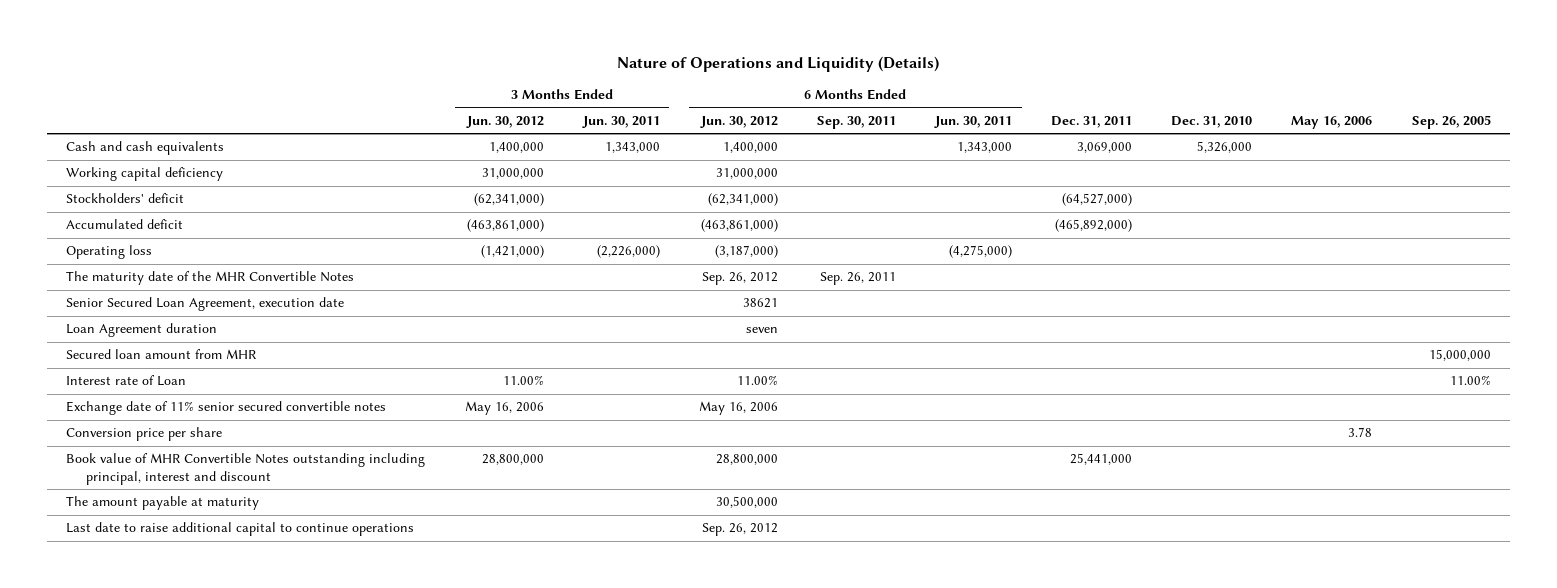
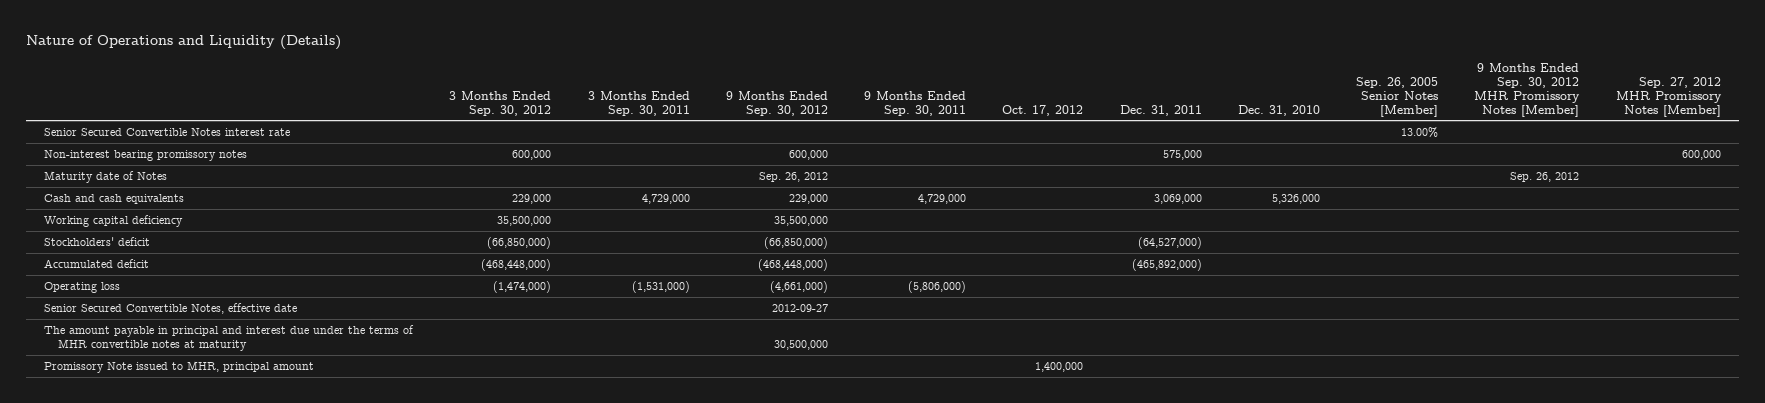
- | 3 Months Ended Jun. 30, 2012 | 3 Months Ended Jun. 30, 2011 | 6 Months Ended Jun. 30, 2012 | 6 Months Ended Sep. 30, 2011 | 6 Months Ended Jun. 30, 2011 | Dec. 31, 2011 | Dec. 31, 2010 | May 16, 2006 | Sep. 26, 2005
+ | 3 Months Ended Sep. 30, 2012 | 3 Months Ended Sep. 30, 2011 | 9 Months Ended Sep. 30, 2012 | 9 Months Ended Sep. 30, 2011 | Oct. 17, 2012 | Dec. 31, 2011 | Dec. 31, 2010 | Sep. 26, 2005 Senior Notes [Member] | 9 Months Ended Sep. 30, 2012 MHR Promissory Notes [Member] | Sep. 27, 2012 MHR Promissory Notes [Member]
+ Senior Secured Convertible Notes interest rate | | | | | | | | 13.00% | |
+ Non-interest bearing promissory notes | 600,000 | | 600,000 | | | 575,000 | | | | 600,000
+ Maturity date of Notes | | | Sep. 26, 2012 | | | | | | Sep. 26, 2012 |
- The maturity date of the MHR Convertible Notes | | | Sep. 26, 2012 | Sep. 26, 2011 | | | | |
- Senior Secured Loan Agreement, execution date | | | 38621 | | | | | |
- Loan Agreement duration | | | seven | | | | | |
- Secured loan amount from MHR | | | | | | | | | 15,000,000
- Interest rate of Loan | 11.00% | | 11.00% | | | | | | 11.00%
- Exchange date of 11% senior secured convertible notes | May 16, 2006 | | May 16, 2006 | | | | | |
- Conversion price per share | | | | | | | | 3.78 |
- Book value of MHR Convertible Notes outstanding including principal, interest and discount | 28,800,000 | | 28,800,000 | | | 25,441,000 | | |
- The amount payable at maturity | | | 30,500,000 | | | | | |
- Last date to raise additional capital to continue operations | | | Sep. 26, 2012 | | | | | |
+ Senior Secured Convertible Notes, effective date | | | 2012-09-27 | | | | | | |
+ The amount payable in principal and interest due under the terms of MHR convertible notes at maturity | | | 30,500,000 | | | | | | |
+ Promissory Note issued to MHR, principal amount | | | | | 1,400,000 | | | | |

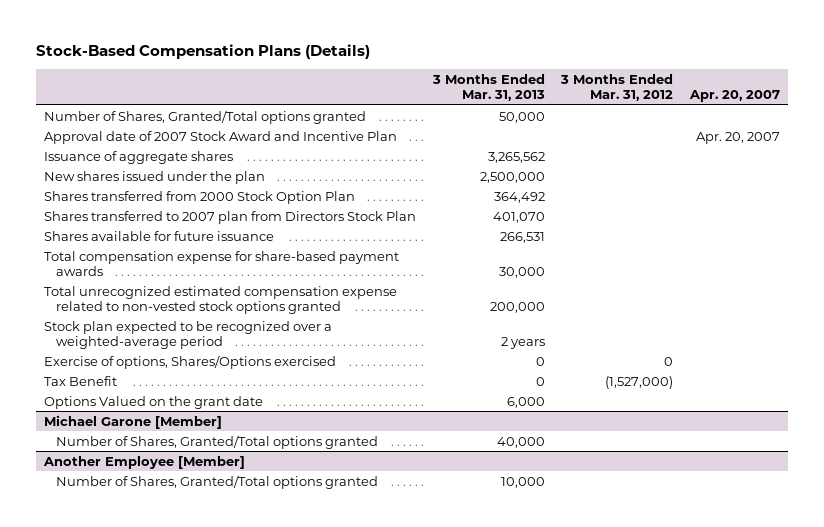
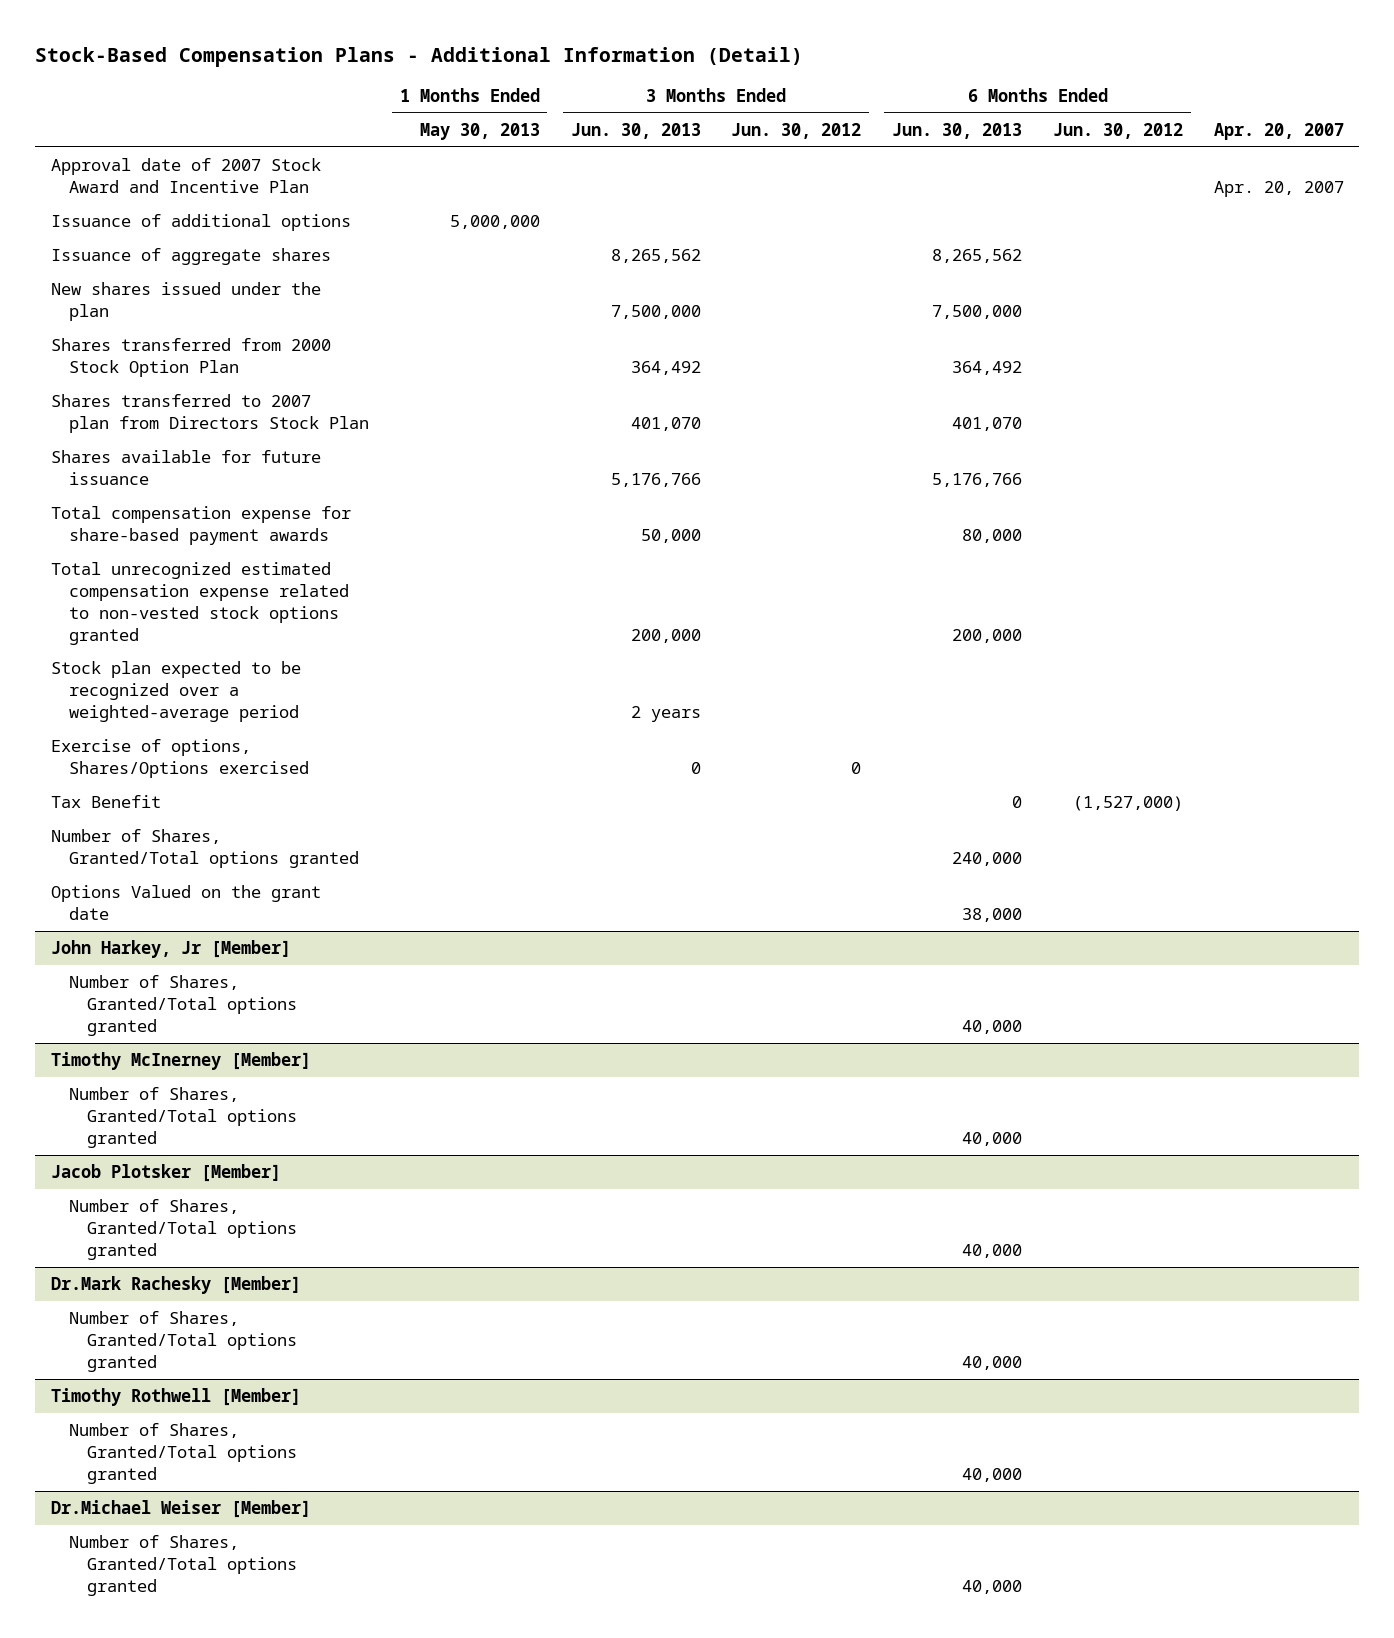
- Stock-Based Compensation Plans (Details)
+ Stock-Based Compensation Plans - Additional Information (Detail)
- | 3 Months Ended Mar. 31, 2013 | 3 Months Ended Mar. 31, 2012 | Apr. 20, 2007
+ | 1 Months Ended May 30, 2013 | 3 Months Ended Jun. 30, 2013 | 3 Months Ended Jun. 30, 2012 | 6 Months Ended Jun. 30, 2013 | 6 Months Ended Jun. 30, 2012 | Apr. 20, 2007
+ Issuance of additional options | 5,000,000 | | | | |
moved down: Number of Shares, Granted/Total options granted | | | | 240,000 | |
- Michael Garone [Member]
- Number of Shares, Granted/Total options granted | 40,000 | |
- Another Employee [Member]
- Number of Shares, Granted/Total options granted | 10,000 | |
+ John Harkey, Jr [Member]
+ Number of Shares, Granted/Total options granted | | | | 40,000 | |
+ Timothy McInerney [Member]
+ Number of Shares, Granted/Total options granted | | | | 40,000 | |
+ Jacob Plotsker [Member]
+ Number of Shares, Granted/Total options granted | | | | 40,000 | |
+ Dr.Mark Rachesky [Member]
+ Number of Shares, Granted/Total options granted | | | | 40,000 | |
+ Timothy Rothwell [Member]
+ Number of Shares, Granted/Total options granted | | | | 40,000 | |
+ Dr.Michael Weiser [Member]
+ Number of Shares, Granted/Total options granted | | | | 40,000 | |

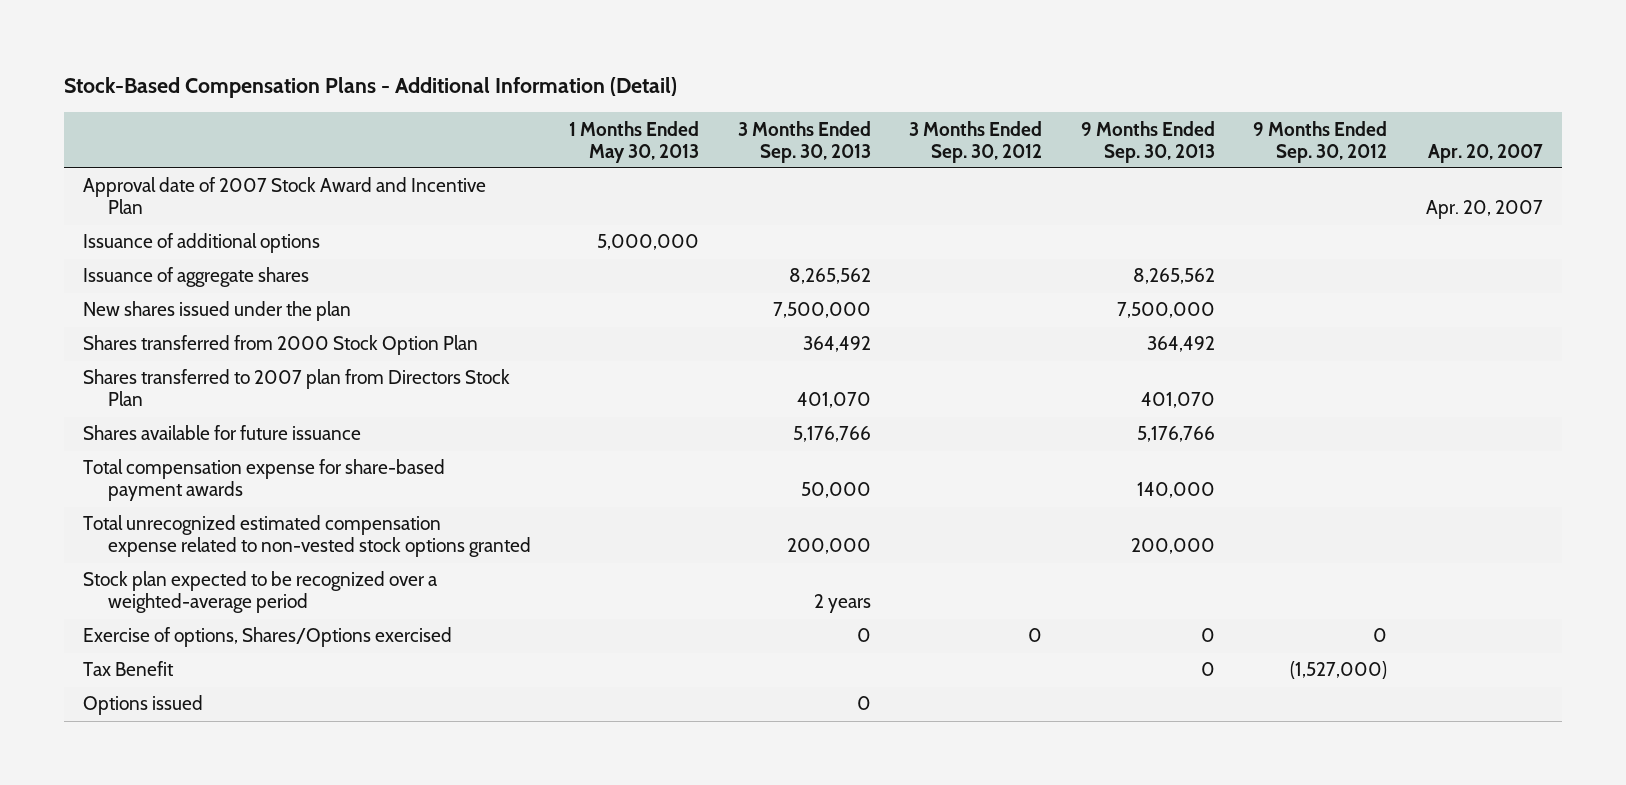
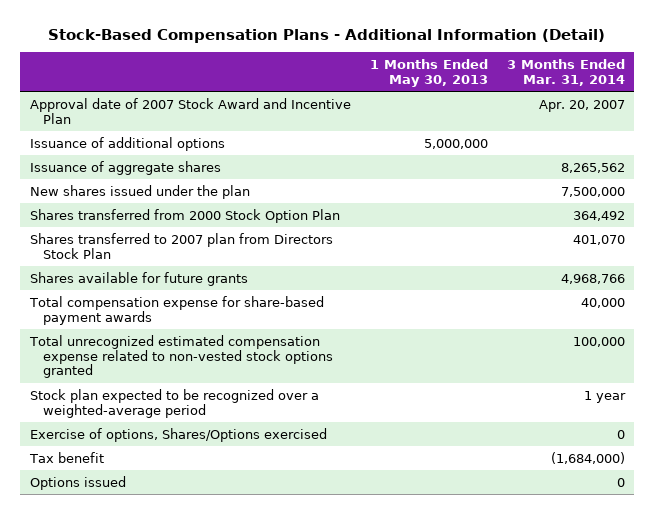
- | 1 Months Ended May 30, 2013 | 3 Months Ended Sep. 30, 2013 | 3 Months Ended Sep. 30, 2012 | 9 Months Ended Sep. 30, 2013 | 9 Months Ended Sep. 30, 2012 | Apr. 20, 2007
+ | 1 Months Ended May 30, 2013 | 3 Months Ended Mar. 31, 2014
- Shares available for future issuance | | 5,176,766 | | 5,176,766 | |
+ Shares available for future grants | | 4,968,766
- Tax Benefit | | | | 0 | (1,527,000) |
+ Tax benefit | | (1,684,000)

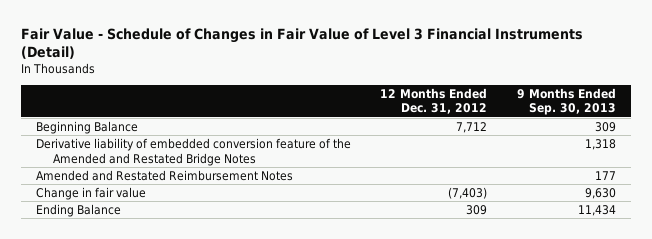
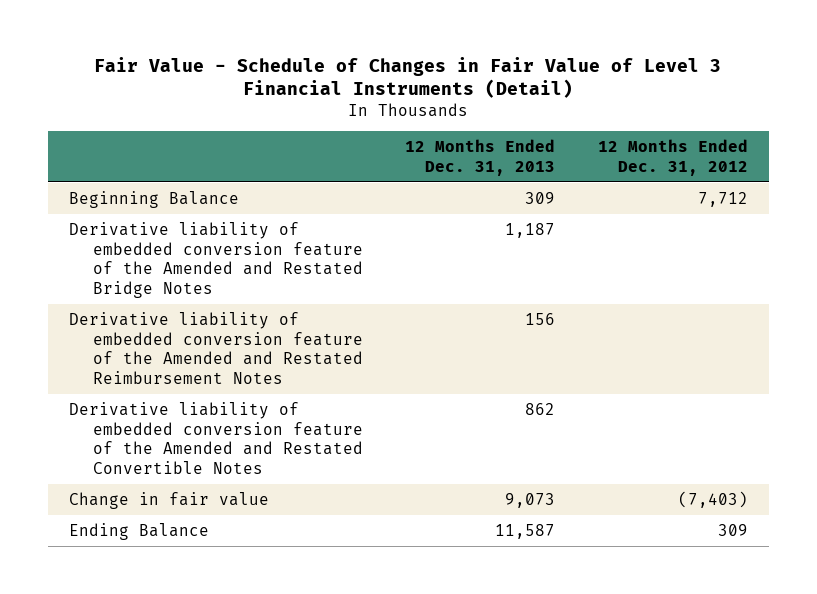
- | 12 Months Ended Dec. 31, 2012 | 9 Months Ended Sep. 30, 2013
+ | 12 Months Ended Dec. 31, 2013 | 12 Months Ended Dec. 31, 2012
- Amended and Restated Reimbursement Notes | | 177
+ Derivative liability of embedded conversion feature of the Amended and Restated Reimbursement Notes | 156 |
+ Derivative liability of embedded conversion feature of the Amended and Restated Convertible Notes | 862 |

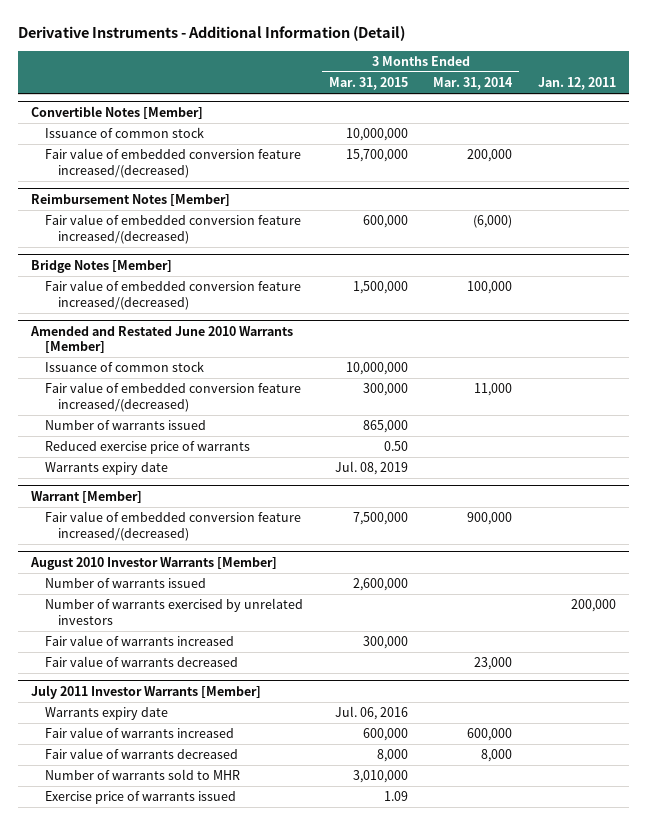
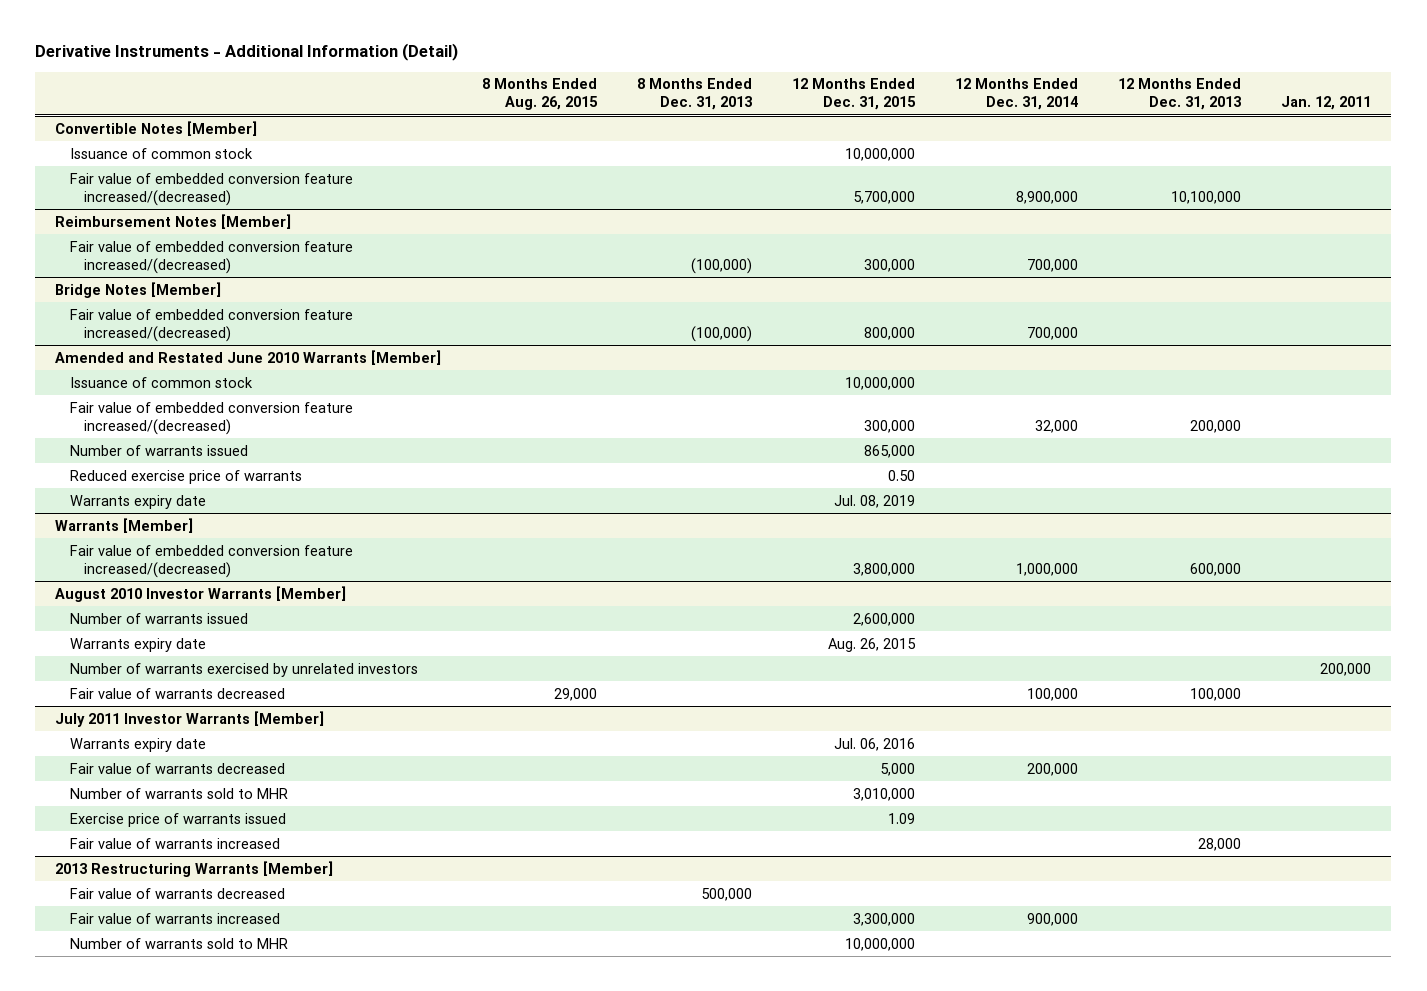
- | 3 Months Ended Mar. 31, 2015 | 3 Months Ended Mar. 31, 2014 | Jan. 12, 2011
+ | 8 Months Ended Aug. 26, 2015 | 8 Months Ended Dec. 31, 2013 | 12 Months Ended Dec. 31, 2015 | 12 Months Ended Dec. 31, 2014 | 12 Months Ended Dec. 31, 2013 | Jan. 12, 2011
- Warrant [Member]
+ Warrants [Member]
@ August 2010 Investor Warrants [Member]
+ Warrants expiry date | | | Aug. 26, 2015 | | |
- Fair value of warrants increased | 300,000 | |
@ July 2011 Investor Warrants [Member]
moved down: Fair value of warrants increased | | | | | 28,000 |
+ 2013 Restructuring Warrants [Member]
+ Fair value of warrants decreased | | 500,000 | | | |
+ Fair value of warrants increased | | | 3,300,000 | 900,000 | |
+ Number of warrants sold to MHR | | | 10,000,000 | | |

